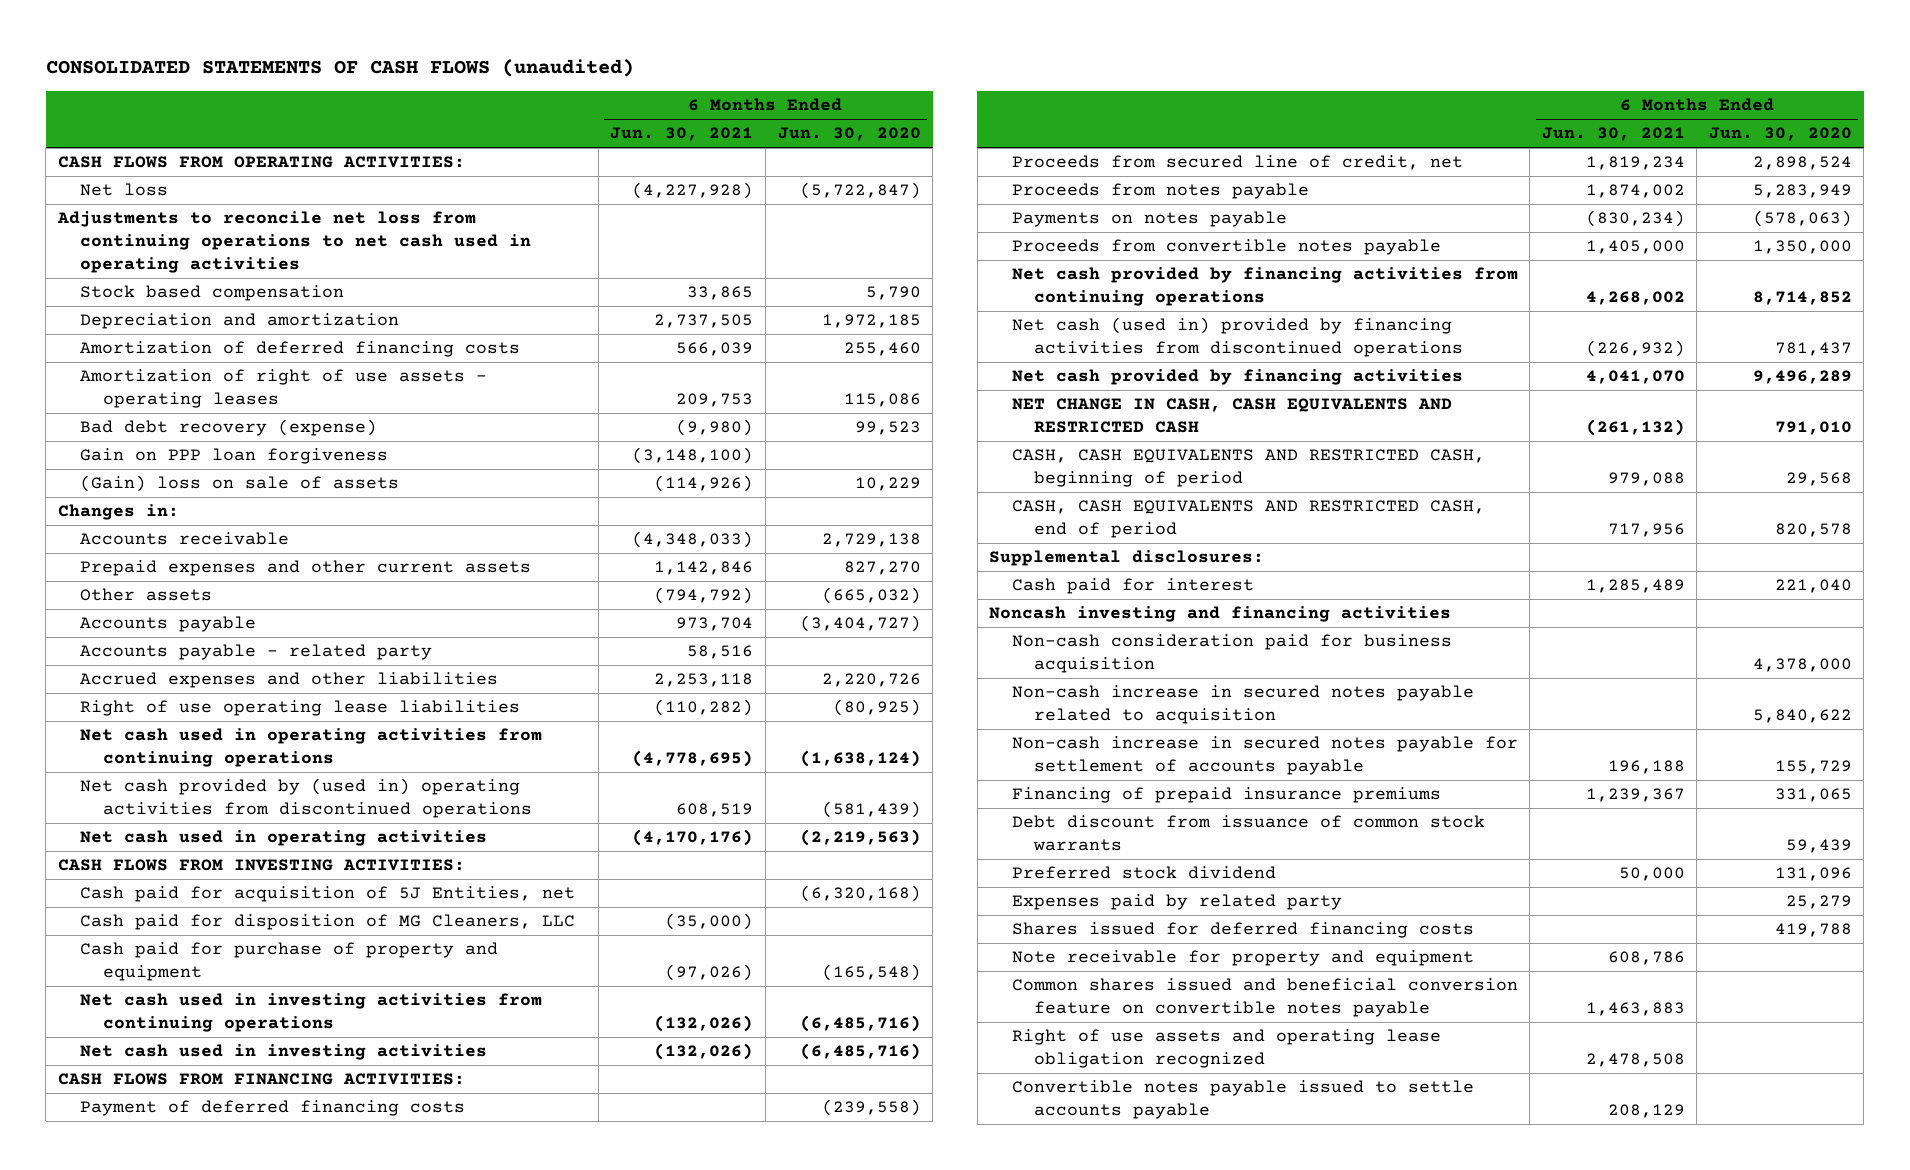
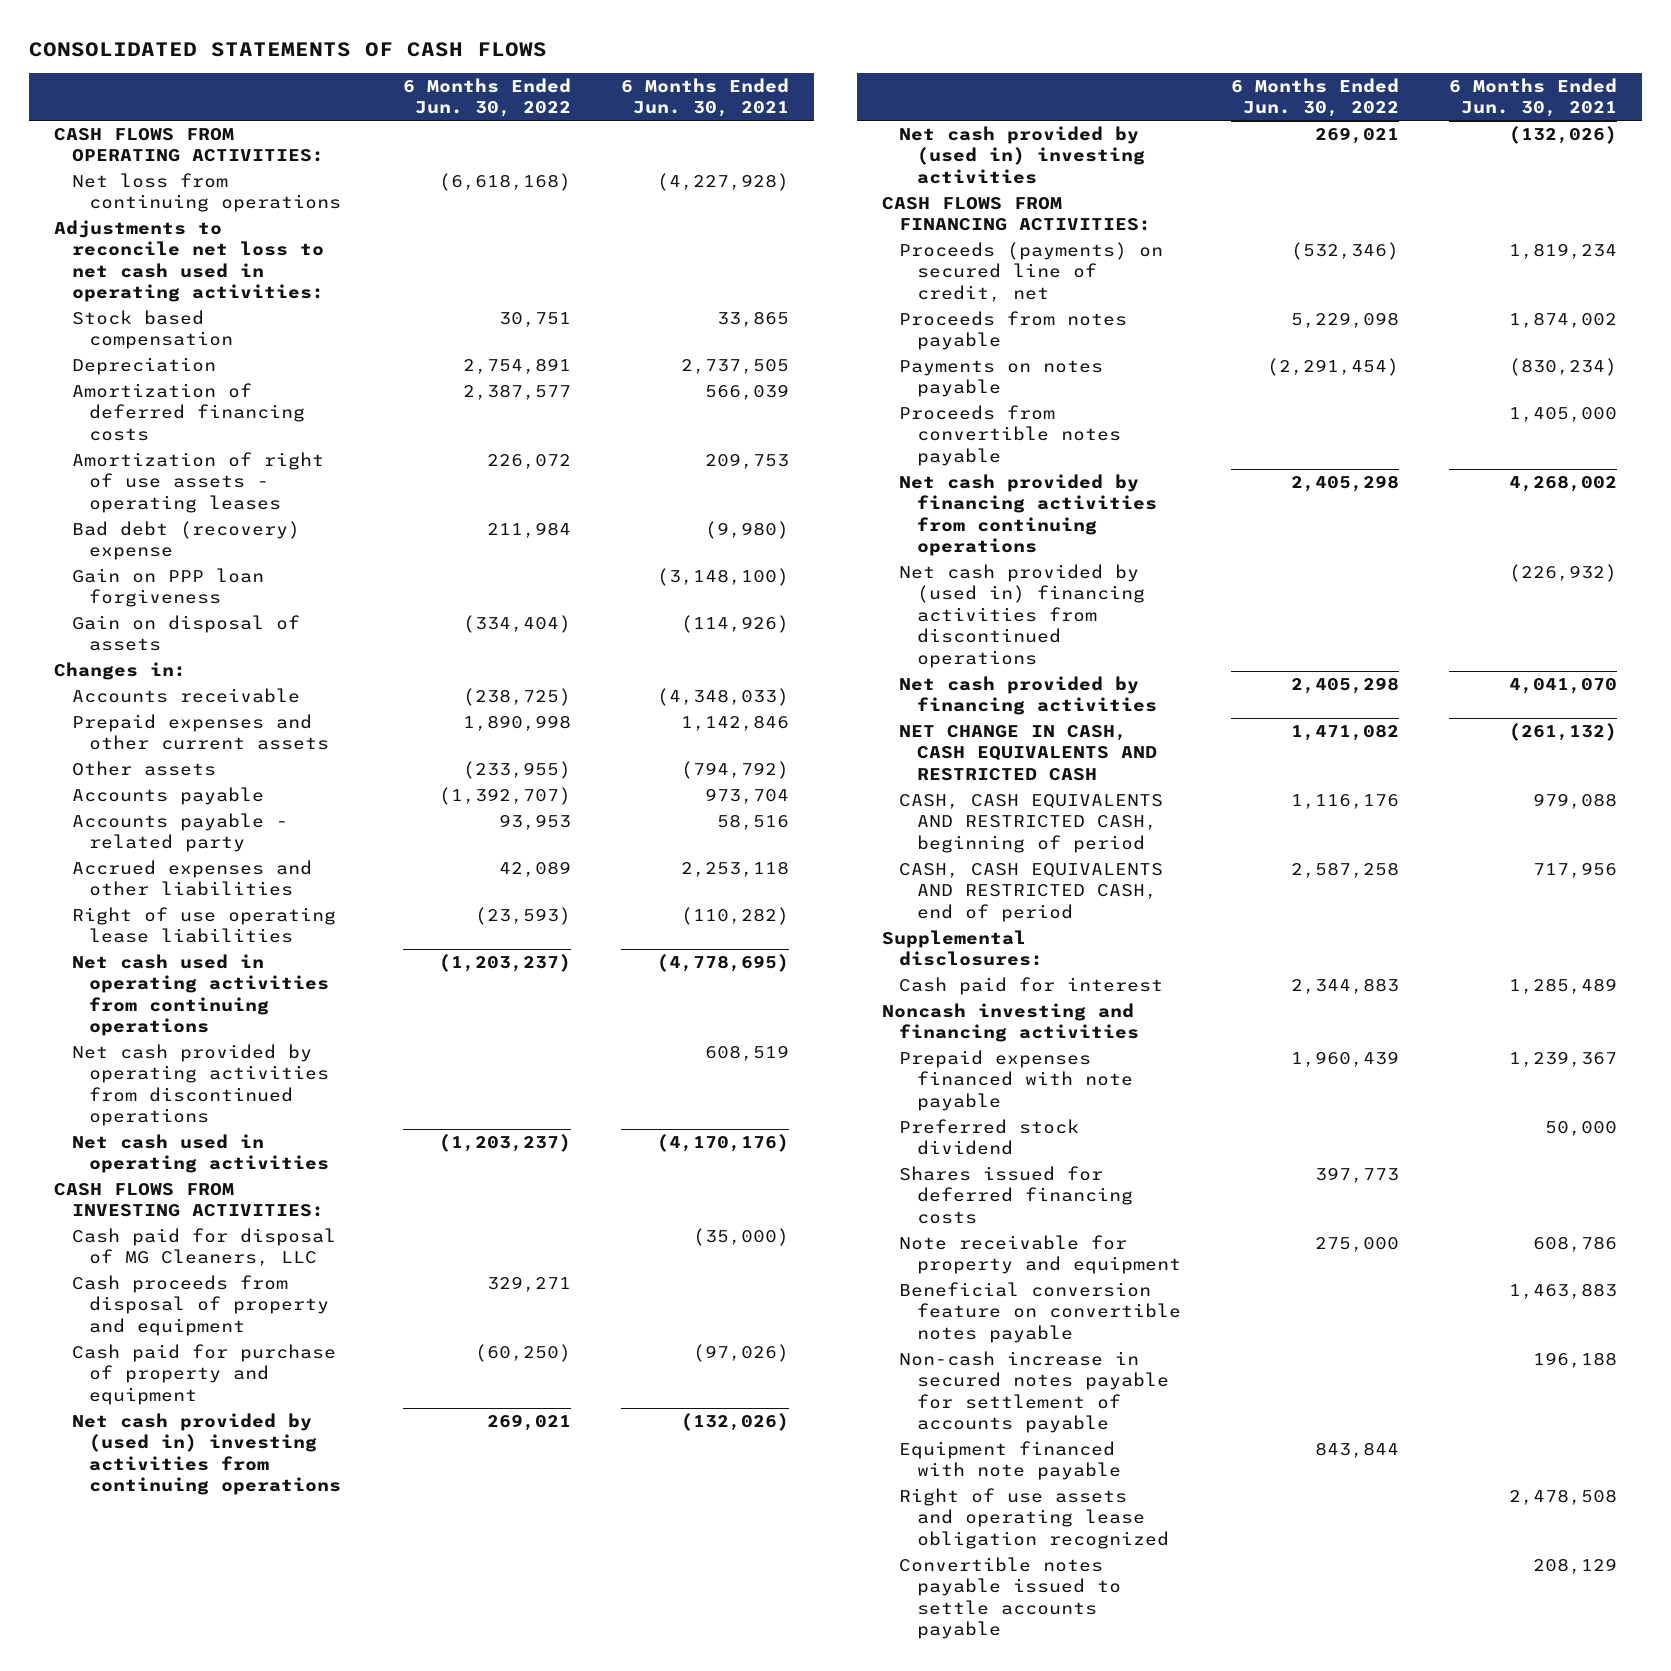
- CONSOLIDATED STATEMENTS OF CASH FLOWS (unaudited)
+ CONSOLIDATED STATEMENTS OF CASH FLOWS
- | 6 Months Ended Jun. 30, 2021 | 6 Months Ended Jun. 30, 2020
+ | 6 Months Ended Jun. 30, 2022 | 6 Months Ended Jun. 30, 2021
- Net loss | (4,227,928) | (5,722,847)
- Adjustments to reconcile net loss from continuing operations to net cash used in operating activities
+ Net loss from continuing operations | (6,618,168) | (4,227,928)
+ Adjustments to reconcile net loss to net cash used in operating activities:
- Depreciation and amortization | 2,737,505 | 1,972,185
+ Depreciation | 2,754,891 | 2,737,505
- Bad debt recovery (expense) | (9,980) | 99,523
+ Bad debt (recovery) expense | 211,984 | (9,980)
- (Gain) loss on sale of assets | (114,926) | 10,229
+ Gain on disposal of assets | (334,404) | (114,926)
- Net cash provided by (used in) operating activities from discontinued operations | 608,519 | (581,439)
+ Net cash provided by operating activities from discontinued operations | | 608,519
- Cash paid for acquisition of 5J Entities, net | | (6,320,168)
- Cash paid for disposition of MG Cleaners, LLC | (35,000) |
+ Cash paid for disposal of MG Cleaners, LLC | | (35,000)
+ Cash proceeds from disposal of property and equipment | 329,271 |
- Net cash used in investing activities from continuing operations | (132,026) | (6,485,716)
- Net cash used in investing activities | (132,026) | (6,485,716)
+ Net cash provided by (used in) investing activities from continuing operations | 269,021 | (132,026)
+ Net cash provided by (used in) investing activities | 269,021 | (132,026)
- Payment of deferred financing costs | | (239,558)
- Proceeds from secured line of credit, net | 1,819,234 | 2,898,524
+ Proceeds (payments) on secured line of credit, net | (532,346) | 1,819,234
- Net cash (used in) provided by financing activities from discontinued operations | (226,932) | 781,437
+ Net cash provided by (used in) financing activities from discontinued operations | | (226,932)
- Non-cash consideration paid for business acquisition | | 4,378,000
- Non-cash increase in secured notes payable related to acquisition | | 5,840,622
- Financing of prepaid insurance premiums | 1,239,367 | 331,065
- Debt discount from issuance of common stock warrants | | 59,439
+ Prepaid expenses financed with note payable | 1,960,439 | 1,239,367
- Expenses paid by related party | | 25,279
- Common shares issued and beneficial conversion feature on convertible notes payable | 1,463,883 |
+ Beneficial conversion feature on convertible notes payable | | 1,463,883
moved down: Non-cash increase in secured notes payable for settlement of accounts payable | | 196,188
+ Equipment financed with note payable | 843,844 |

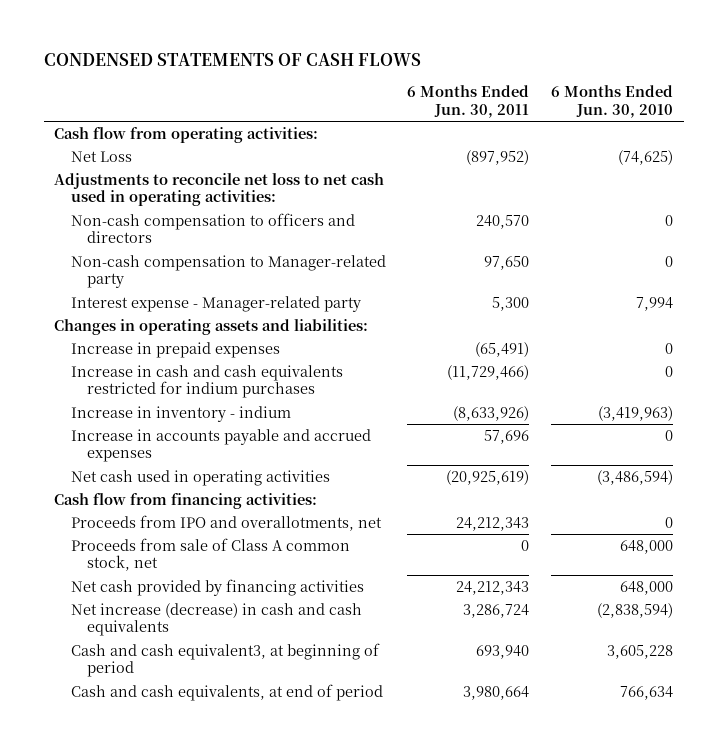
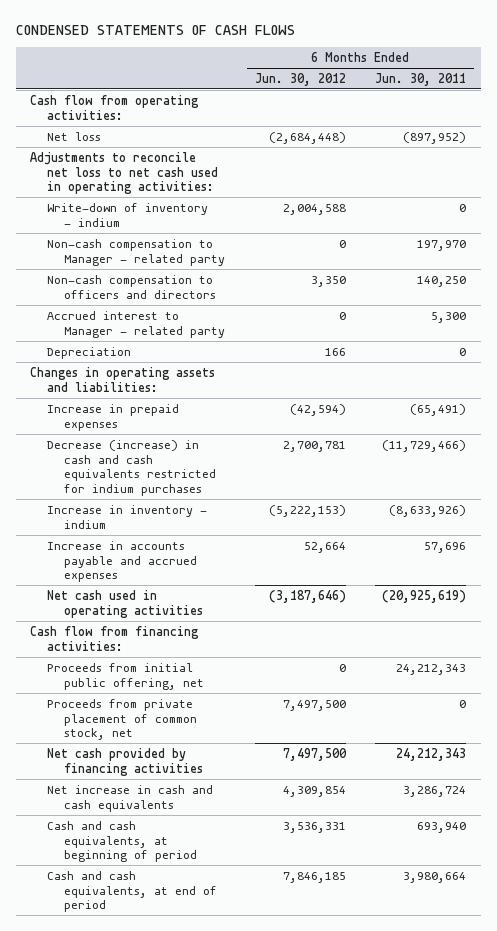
- | 6 Months Ended Jun. 30, 2011 | 6 Months Ended Jun. 30, 2010
+ | 6 Months Ended Jun. 30, 2012 | 6 Months Ended Jun. 30, 2011
- Net Loss | (897,952) | (74,625)
+ Net loss | (2,684,448) | (897,952)
- Non-cash compensation to officers and directors | 240,570 | 0
- Non-cash compensation to Manager-related party | 97,650 | 0
- Interest expense - Manager-related party | 5,300 | 7,994
+ Write-down of inventory - indium | 2,004,588 | 0
+ Non-cash compensation to Manager - related party | 0 | 197,970
+ Non-cash compensation to officers and directors | 3,350 | 140,250
+ Accrued interest to Manager - related party | 0 | 5,300
+ Depreciation | 166 | 0
- Increase in cash and cash equivalents restricted for indium purchases | (11,729,466) | 0
+ Decrease (increase) in cash and cash equivalents restricted for indium purchases | 2,700,781 | (11,729,466)
- Proceeds from IPO and overallotments, net | 24,212,343 | 0
- Proceeds from sale of Class A common stock, net | 0 | 648,000
+ Proceeds from initial public offering, net | 0 | 24,212,343
+ Proceeds from private placement of common stock, net | 7,497,500 | 0
- Net increase (decrease) in cash and cash equivalents | 3,286,724 | (2,838,594)
- Cash and cash equivalent3, at beginning of period | 693,940 | 3,605,228
+ Net increase in cash and cash equivalents | 4,309,854 | 3,286,724
+ Cash and cash equivalents, at beginning of period | 3,536,331 | 693,940

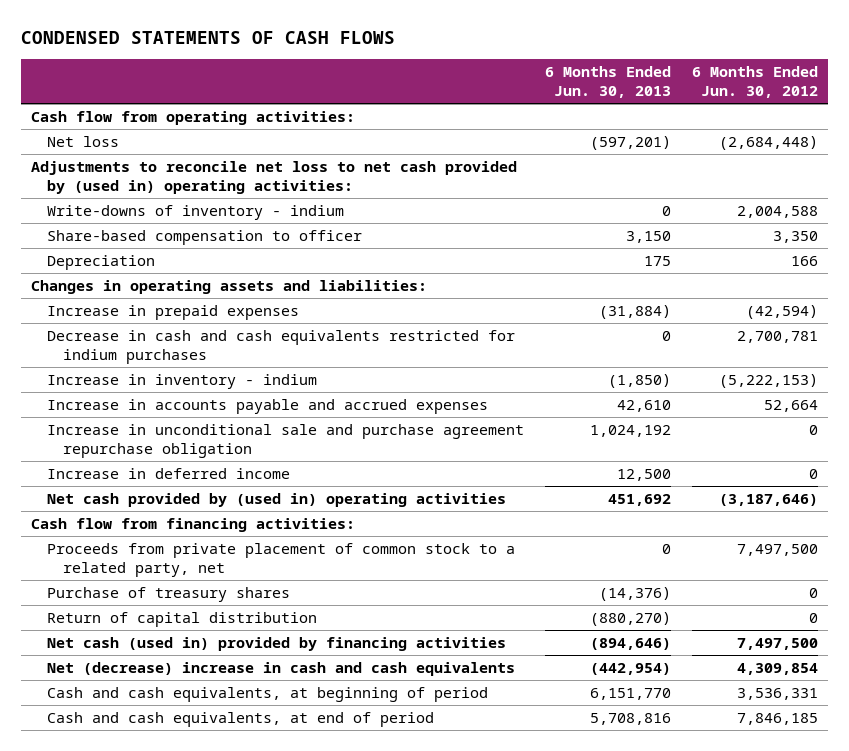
- | 6 Months Ended Jun. 30, 2012 | 6 Months Ended Jun. 30, 2011
+ | 6 Months Ended Jun. 30, 2013 | 6 Months Ended Jun. 30, 2012
- Adjustments to reconcile net loss to net cash used in operating activities:
- Write-down of inventory - indium | 2,004,588 | 0
- Non-cash compensation to Manager - related party | 0 | 197,970
- Non-cash compensation to officers and directors | 3,350 | 140,250
- Accrued interest to Manager - related party | 0 | 5,300
+ Adjustments to reconcile net loss to net cash provided by (used in) operating activities:
+ Write-downs of inventory - indium | 0 | 2,004,588
+ Share-based compensation to officer | 3,150 | 3,350
- Decrease (increase) in cash and cash equivalents restricted for indium purchases | 2,700,781 | (11,729,466)
+ Decrease in cash and cash equivalents restricted for indium purchases | 0 | 2,700,781
- Net cash used in operating activities | (3,187,646) | (20,925,619)
+ Increase in unconditional sale and purchase agreement repurchase obligation | 1,024,192 | 0
+ Increase in deferred income | 12,500 | 0
+ Net cash provided by (used in) operating activities | 451,692 | (3,187,646)
- Proceeds from initial public offering, net | 0 | 24,212,343
- Proceeds from private placement of common stock, net | 7,497,500 | 0
- Net cash provided by financing activities | 7,497,500 | 24,212,343
- Net increase in cash and cash equivalents | 4,309,854 | 3,286,724
+ Proceeds from private placement of common stock to a related party, net | 0 | 7,497,500
+ Purchase of treasury shares | (14,376) | 0
+ Return of capital distribution | (880,270) | 0
+ Net cash (used in) provided by financing activities | (894,646) | 7,497,500
+ Net (decrease) increase in cash and cash equivalents | (442,954) | 4,309,854

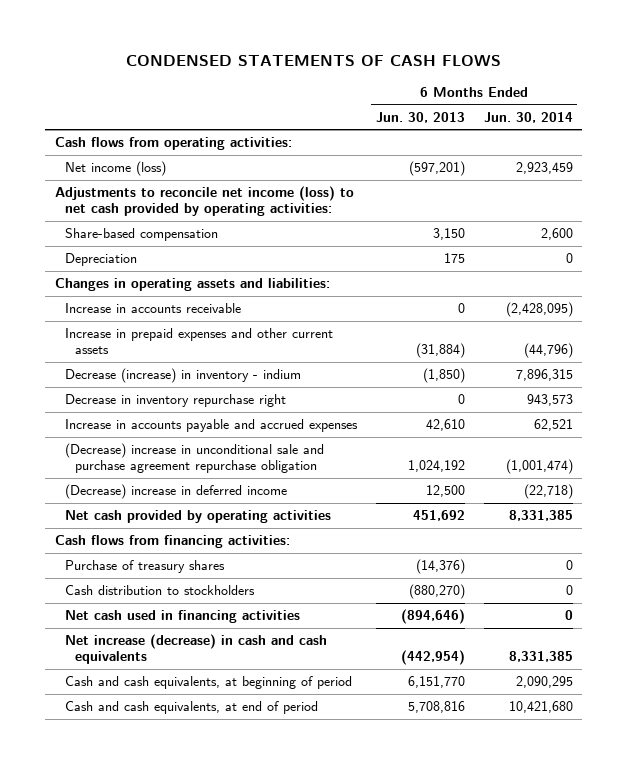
- | 6 Months Ended Jun. 30, 2013 | 6 Months Ended Jun. 30, 2012
+ | 6 Months Ended Jun. 30, 2013 | 6 Months Ended Jun. 30, 2014
- Cash flow from operating activities:
- Net loss | (597,201) | (2,684,448)
- Adjustments to reconcile net loss to net cash provided by (used in) operating activities:
- Write-downs of inventory - indium | 0 | 2,004,588
- Share-based compensation to officer | 3,150 | 3,350
+ Cash flows from operating activities:
+ Net income (loss) | (597,201) | 2,923,459
+ Adjustments to reconcile net income (loss) to net cash provided by operating activities:
+ Share-based compensation | 3,150 | 2,600
- Increase in prepaid expenses | (31,884) | (42,594)
- Decrease in cash and cash equivalents restricted for indium purchases | 0 | 2,700,781
- Increase in inventory - indium | (1,850) | (5,222,153)
+ Increase in accounts receivable | 0 | (2,428,095)
+ Increase in prepaid expenses and other current assets | (31,884) | (44,796)
+ Decrease (increase) in inventory - indium | (1,850) | 7,896,315
+ Decrease in inventory repurchase right | 0 | 943,573
- Increase in unconditional sale and purchase agreement repurchase obligation | 1,024,192 | 0
- Increase in deferred income | 12,500 | 0
- Net cash provided by (used in) operating activities | 451,692 | (3,187,646)
- Cash flow from financing activities:
- Proceeds from private placement of common stock to a related party, net | 0 | 7,497,500
+ (Decrease) increase in unconditional sale and purchase agreement repurchase obligation | 1,024,192 | (1,001,474)
+ (Decrease) increase in deferred income | 12,500 | (22,718)
+ Net cash provided by operating activities | 451,692 | 8,331,385
+ Cash flows from financing activities:
- Return of capital distribution | (880,270) | 0
- Net cash (used in) provided by financing activities | (894,646) | 7,497,500
- Net (decrease) increase in cash and cash equivalents | (442,954) | 4,309,854
+ Cash distribution to stockholders | (880,270) | 0
+ Net cash used in financing activities | (894,646) | 0
+ Net increase (decrease) in cash and cash equivalents | (442,954) | 8,331,385

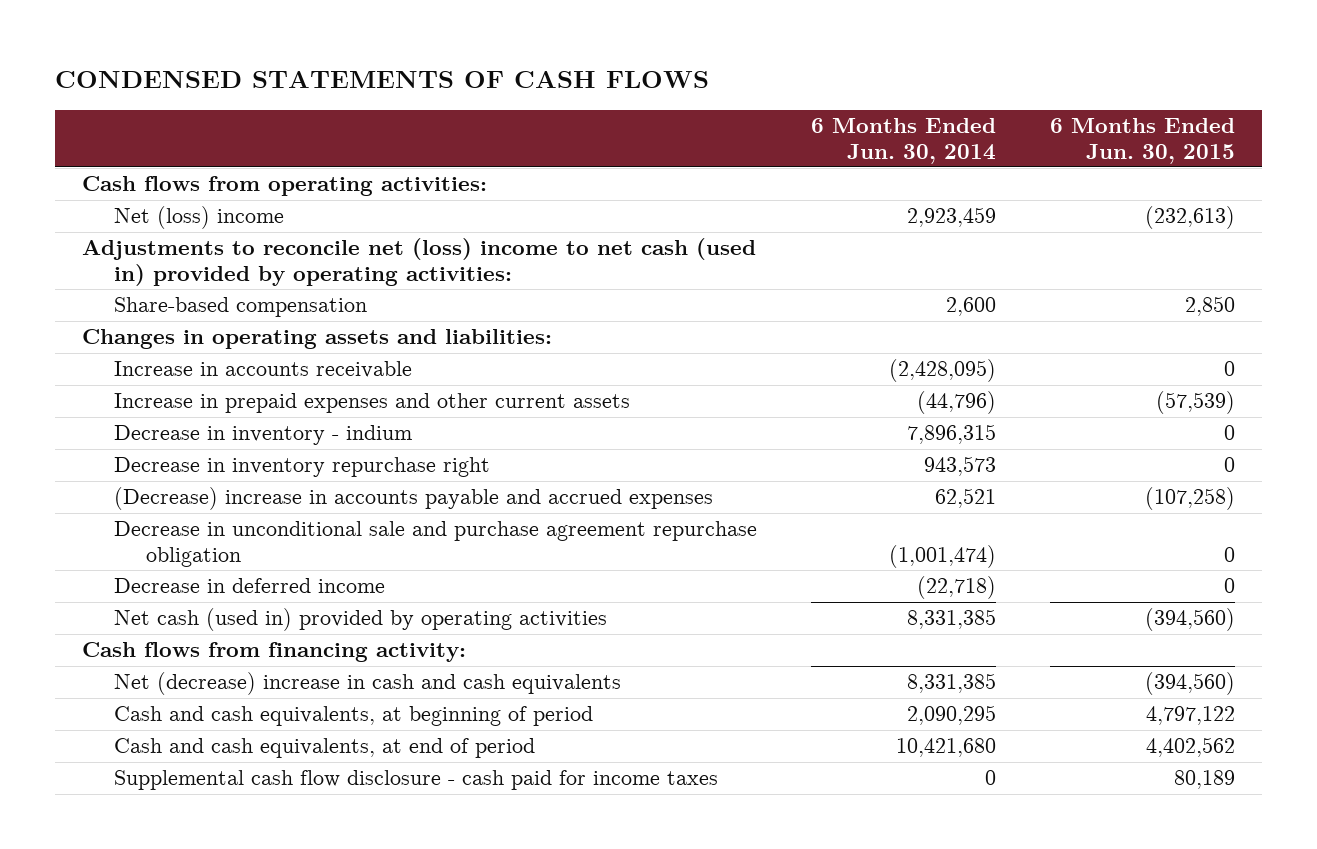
- | 6 Months Ended Jun. 30, 2013 | 6 Months Ended Jun. 30, 2014
+ | 6 Months Ended Jun. 30, 2014 | 6 Months Ended Jun. 30, 2015
- Net income (loss) | (597,201) | 2,923,459
- Adjustments to reconcile net income (loss) to net cash provided by operating activities:
+ Net (loss) income | 2,923,459 | (232,613)
+ Adjustments to reconcile net (loss) income to net cash (used in) provided by operating activities:
- Depreciation | 175 | 0
- Decrease (increase) in inventory - indium | (1,850) | 7,896,315
+ Decrease in inventory - indium | 7,896,315 | 0
- Increase in accounts payable and accrued expenses | 42,610 | 62,521
- (Decrease) increase in unconditional sale and purchase agreement repurchase obligation | 1,024,192 | (1,001,474)
- (Decrease) increase in deferred income | 12,500 | (22,718)
- Net cash provided by operating activities | 451,692 | 8,331,385
- Cash flows from financing activities:
- Purchase of treasury shares | (14,376) | 0
- Cash distribution to stockholders | (880,270) | 0
- Net cash used in financing activities | (894,646) | 0
- Net increase (decrease) in cash and cash equivalents | (442,954) | 8,331,385
+ (Decrease) increase in accounts payable and accrued expenses | 62,521 | (107,258)
+ Decrease in unconditional sale and purchase agreement repurchase obligation | (1,001,474) | 0
+ Decrease in deferred income | (22,718) | 0
+ Net cash (used in) provided by operating activities | 8,331,385 | (394,560)
+ Cash flows from financing activity:
+ Net (decrease) increase in cash and cash equivalents | 8,331,385 | (394,560)
+ Supplemental cash flow disclosure - cash paid for income taxes | 0 | 80,189

